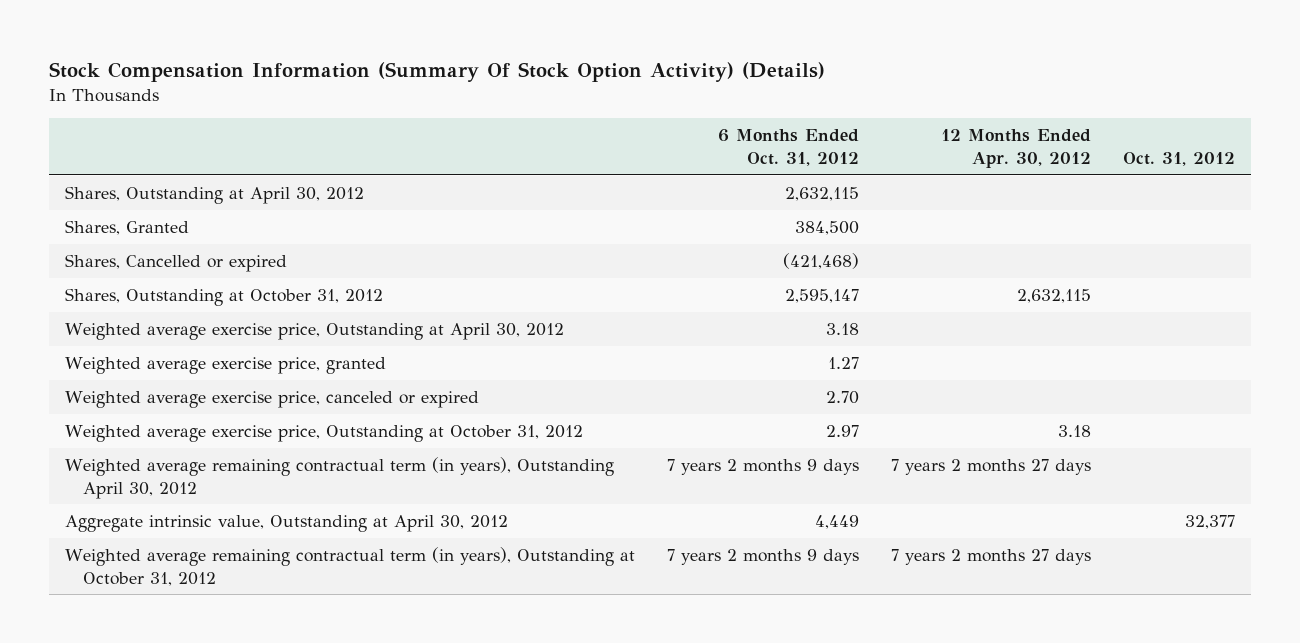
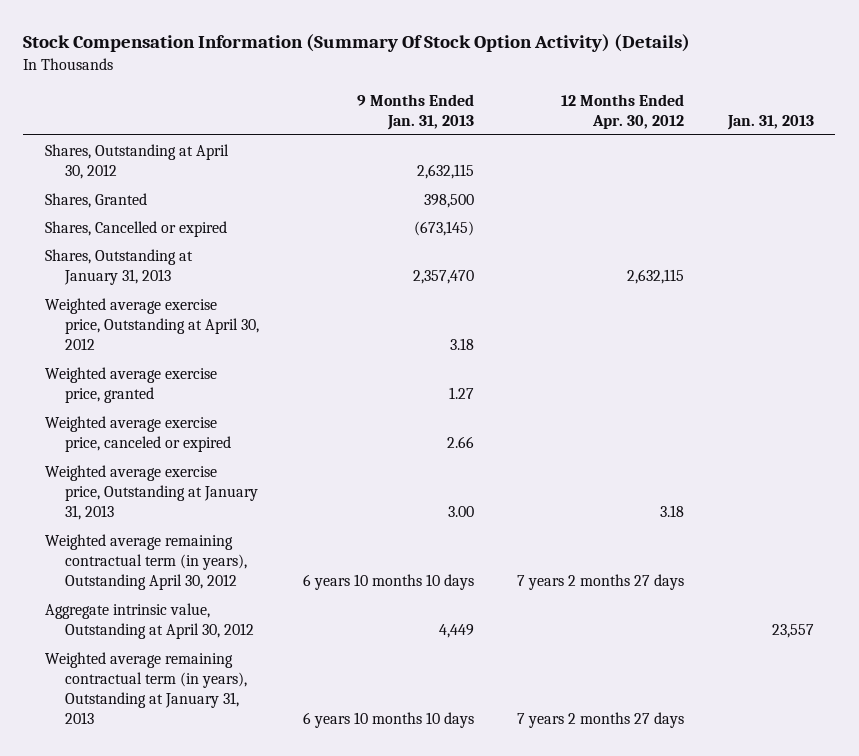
- | 6 Months Ended Oct. 31, 2012 | 12 Months Ended Apr. 30, 2012 | Oct. 31, 2012
+ | 9 Months Ended Jan. 31, 2013 | 12 Months Ended Apr. 30, 2012 | Jan. 31, 2013
- Shares, Outstanding at October 31, 2012 | 2,595,147 | 2,632,115 |
+ Shares, Outstanding at January 31, 2013 | 2,357,470 | 2,632,115 |
- Weighted average exercise price, Outstanding at October 31, 2012 | 2.97 | 3.18 |
+ Weighted average exercise price, Outstanding at January 31, 2013 | 3.00 | 3.18 |
- Weighted average remaining contractual term (in years), Outstanding at October 31, 2012 | 7 years 2 months 9 days | 7 years 2 months 27 days |
+ Weighted average remaining contractual term (in years), Outstanding at January 31, 2013 | 6 years 10 months 10 days | 7 years 2 months 27 days |

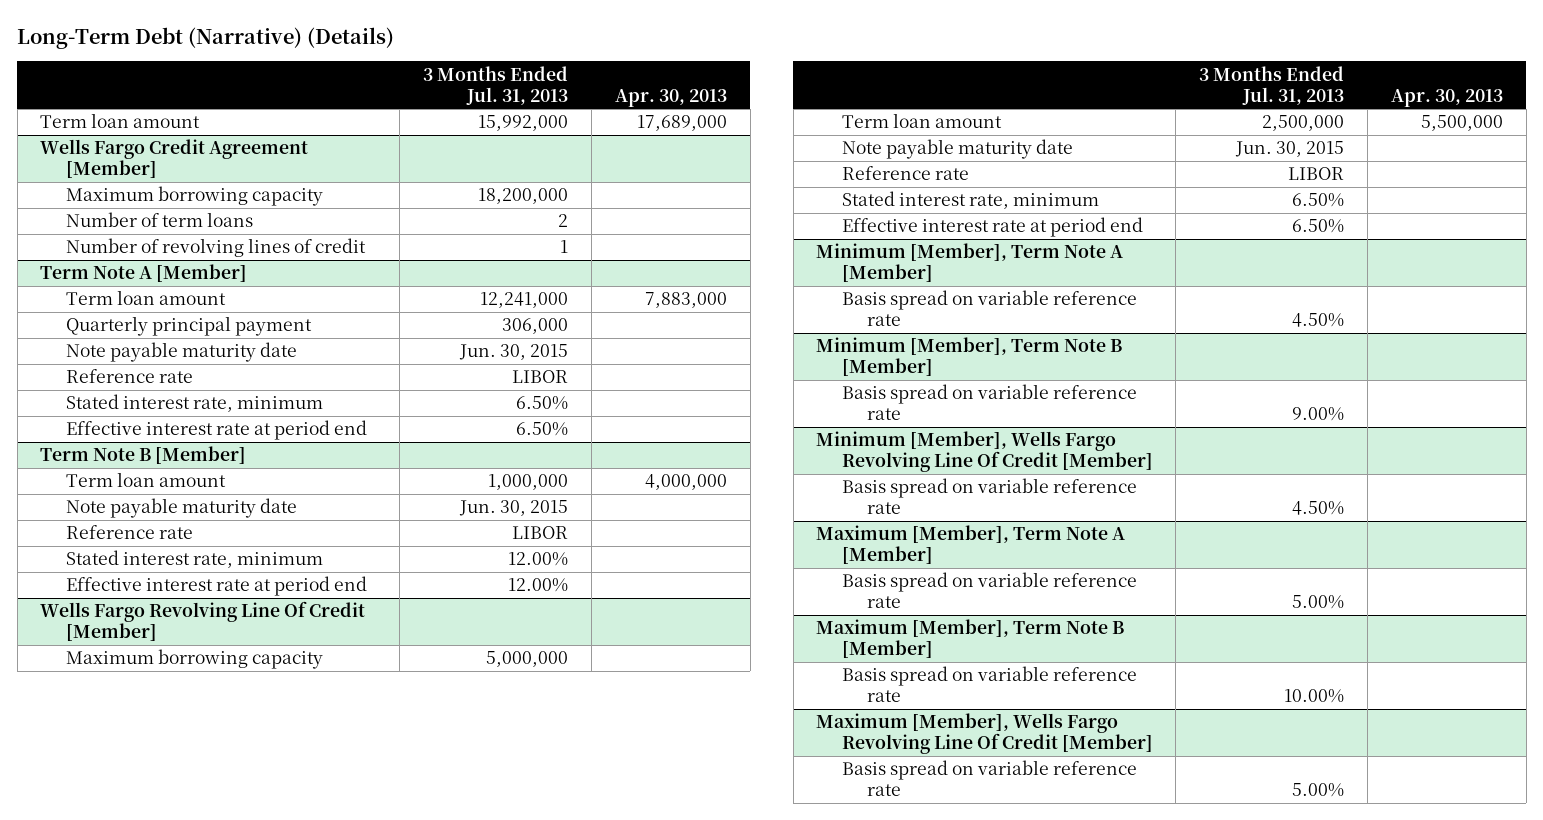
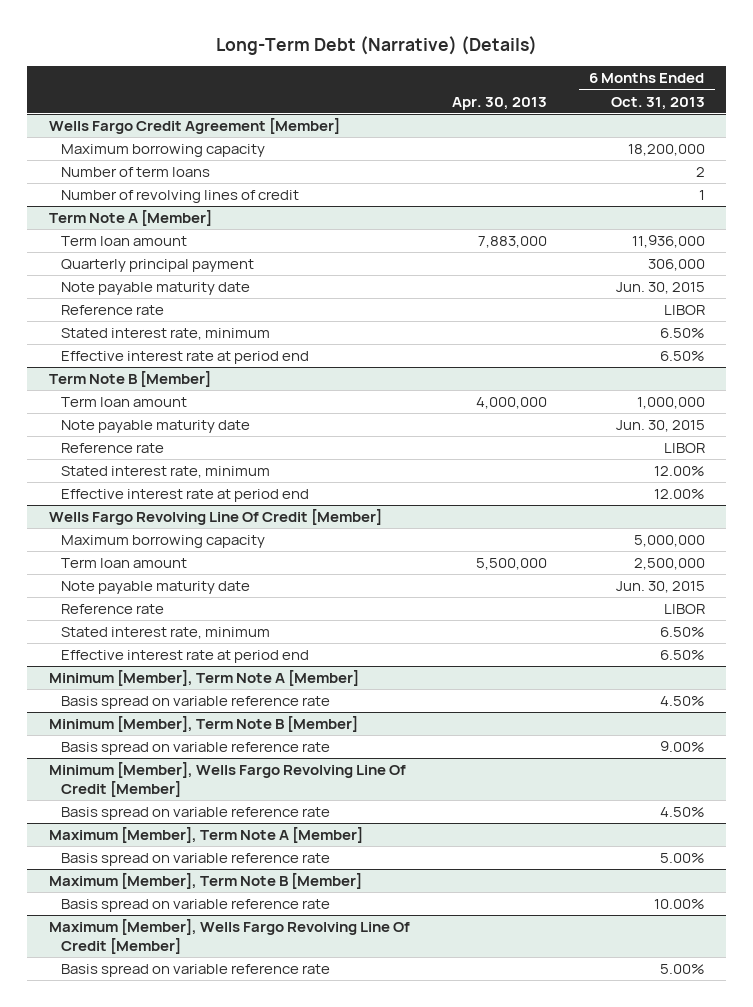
- | 3 Months Ended Jul. 31, 2013 | Apr. 30, 2013
+ | Apr. 30, 2013 | 6 Months Ended Oct. 31, 2013
- Term loan amount | 15,992,000 | 17,689,000

